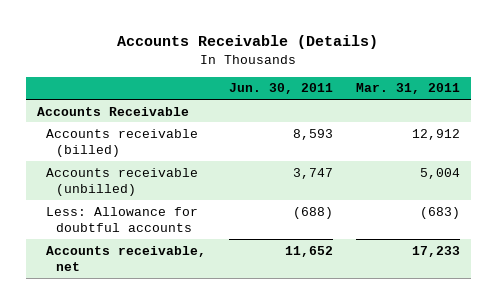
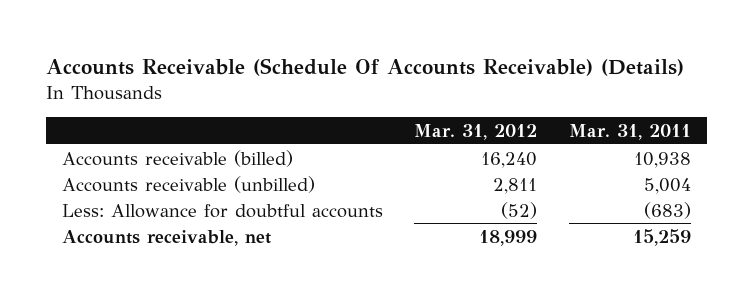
- Accounts Receivable (Details)
+ Accounts Receivable (Schedule Of Accounts Receivable) (Details)
- | Jun. 30, 2011 | Mar. 31, 2011
+ | Mar. 31, 2012 | Mar. 31, 2011
- Accounts Receivable
- Accounts receivable (billed) | 8,593 | 12,912
+ Accounts receivable (billed) | 16,240 | 10,938
- Accounts receivable, net | 11,652 | 17,233
+ Accounts receivable, net | 18,999 | 15,259

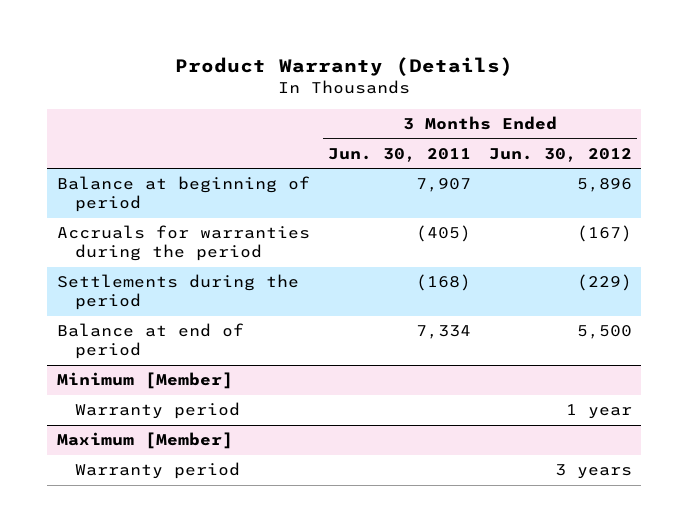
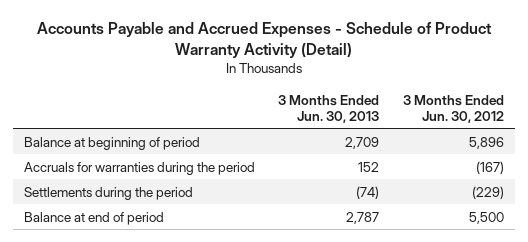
- Product Warranty (Details)
+ Accounts Payable and Accrued Expenses - Schedule of Product Warranty Activity (Detail)
- | 3 Months Ended Jun. 30, 2011 | 3 Months Ended Jun. 30, 2012
+ | 3 Months Ended Jun. 30, 2013 | 3 Months Ended Jun. 30, 2012
- Minimum [Member]
- Warranty period | | 1 year
- Maximum [Member]
- Warranty period | | 3 years

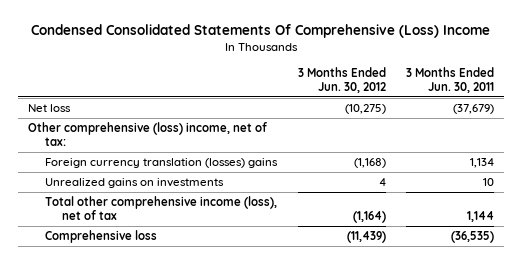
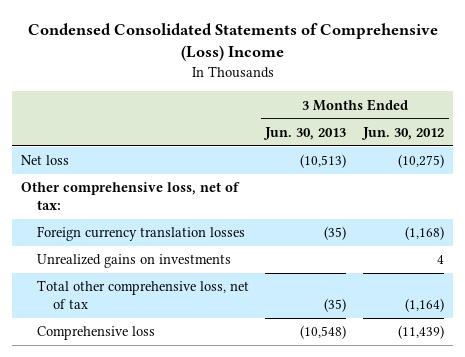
- Condensed Consolidated Statements Of Comprehensive (Loss) Income
+ Condensed Consolidated Statements of Comprehensive (Loss) Income
- | 3 Months Ended Jun. 30, 2012 | 3 Months Ended Jun. 30, 2011
+ | 3 Months Ended Jun. 30, 2013 | 3 Months Ended Jun. 30, 2012
- Other comprehensive (loss) income, net of tax:
- Foreign currency translation (losses) gains | (1,168) | 1,134
+ Other comprehensive loss, net of tax:
+ Foreign currency translation losses | (35) | (1,168)
- Total other comprehensive income (loss), net of tax | (1,164) | 1,144
+ Total other comprehensive loss, net of tax | (35) | (1,164)

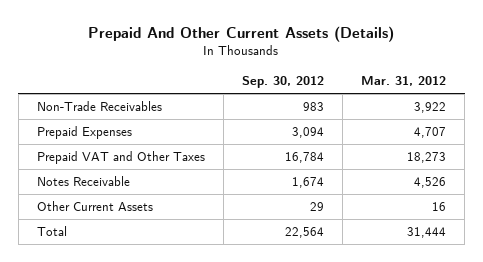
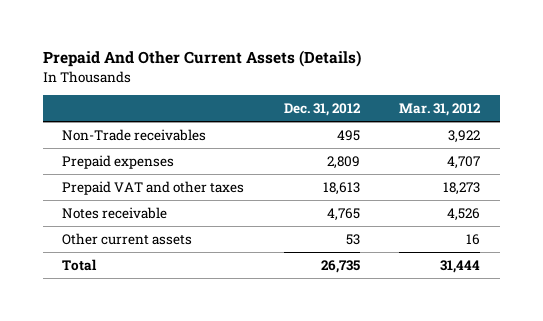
- | Sep. 30, 2012 | Mar. 31, 2012
+ | Dec. 31, 2012 | Mar. 31, 2012
- Non-Trade Receivables | 983 | 3,922
- Prepaid Expenses | 3,094 | 4,707
- Prepaid VAT and Other Taxes | 16,784 | 18,273
- Notes Receivable | 1,674 | 4,526
- Other Current Assets | 29 | 16
+ Non-Trade receivables | 495 | 3,922
+ Prepaid expenses | 2,809 | 4,707
+ Prepaid VAT and other taxes | 18,613 | 18,273
+ Notes receivable | 4,765 | 4,526
+ Other current assets | 53 | 16

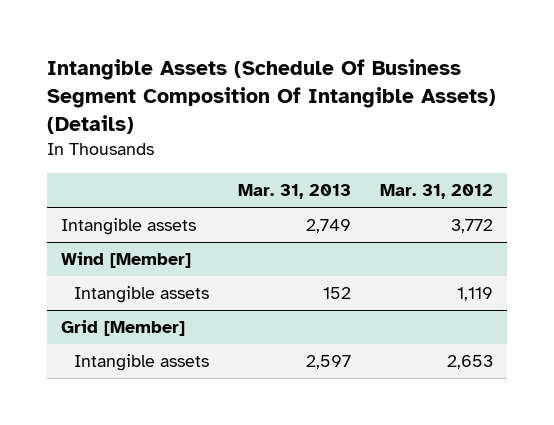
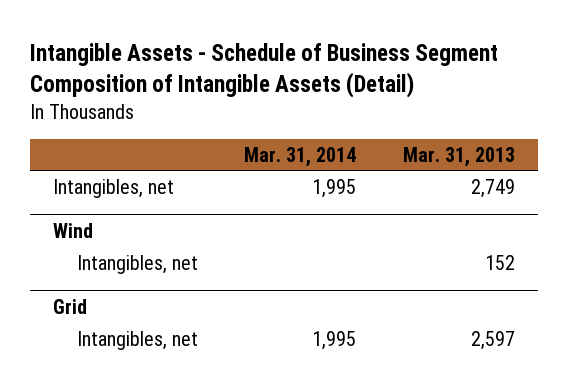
- Intangible Assets (Schedule Of Business Segment Composition Of Intangible Assets) (Details)
+ Intangible Assets - Schedule of Business Segment Composition of Intangible Assets (Detail)
- | Mar. 31, 2013 | Mar. 31, 2012
+ | Mar. 31, 2014 | Mar. 31, 2013
- Intangible assets | 2,749 | 3,772
- Wind [Member]
- Intangible assets | 152 | 1,119
- Grid [Member]
- Intangible assets | 2,597 | 2,653
+ Intangibles, net | 1,995 | 2,749
+ Wind
+ Intangibles, net | | 152
+ Grid
+ Intangibles, net | 1,995 | 2,597

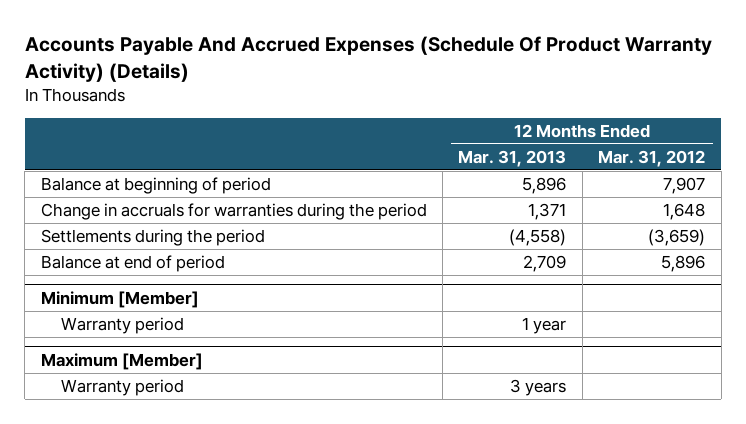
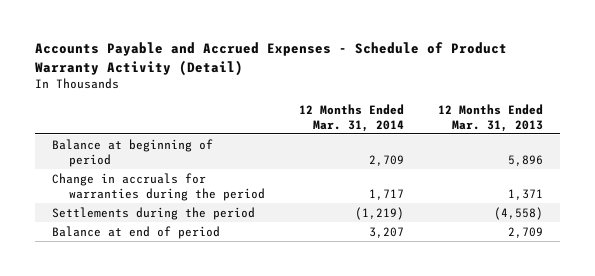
- Accounts Payable And Accrued Expenses (Schedule Of Product Warranty Activity) (Details)
+ Accounts Payable and Accrued Expenses - Schedule of Product Warranty Activity (Detail)
- | 12 Months Ended Mar. 31, 2013 | 12 Months Ended Mar. 31, 2012
+ | 12 Months Ended Mar. 31, 2014 | 12 Months Ended Mar. 31, 2013
- Minimum [Member]
- Warranty period | 1 year |
- Maximum [Member]
- Warranty period | 3 years |

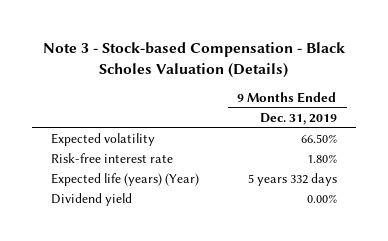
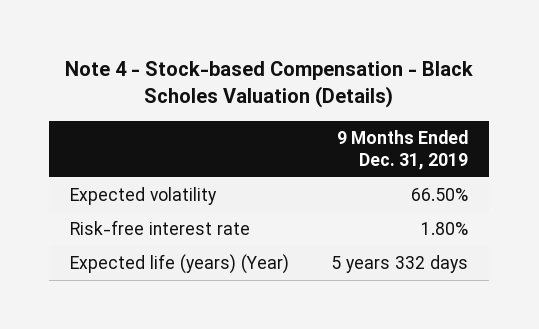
- Note 3 - Stock-based Compensation - Black Scholes Valuation (Details)
+ Note 4 - Stock-based Compensation - Black Scholes Valuation (Details)
- Dividend yield | 0.00%

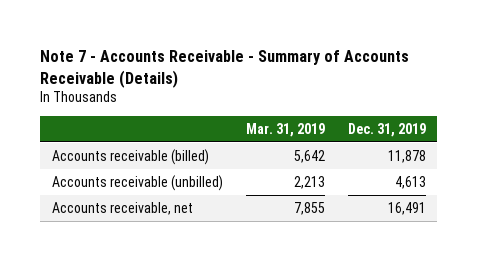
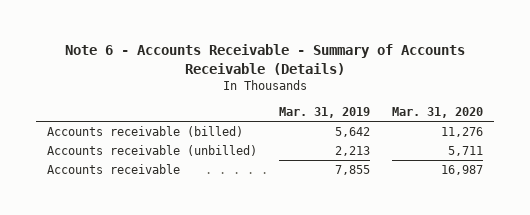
- Note 7 - Accounts Receivable - Summary of Accounts Receivable (Details)
+ Note 6 - Accounts Receivable - Summary of Accounts Receivable (Details)
- | Mar. 31, 2019 | Dec. 31, 2019
+ | Mar. 31, 2019 | Mar. 31, 2020
- Accounts receivable, net | 7,855 | 16,491
+ Accounts receivable | 7,855 | 16,987

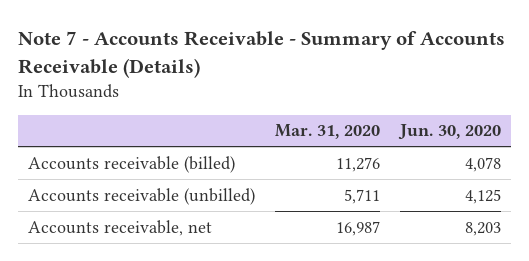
- Note 6 - Accounts Receivable - Summary of Accounts Receivable (Details)
+ Note 7 - Accounts Receivable - Summary of Accounts Receivable (Details)
- | Mar. 31, 2019 | Mar. 31, 2020
+ | Mar. 31, 2020 | Jun. 30, 2020
- Accounts receivable | 7,855 | 16,987
+ Accounts receivable, net | 16,987 | 8,203

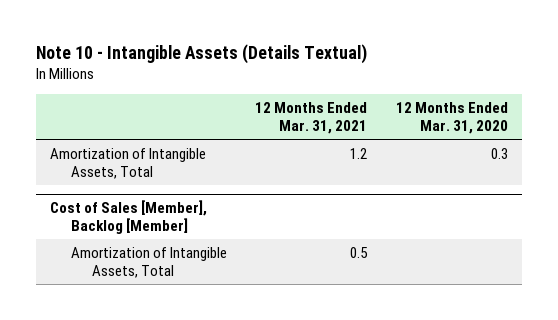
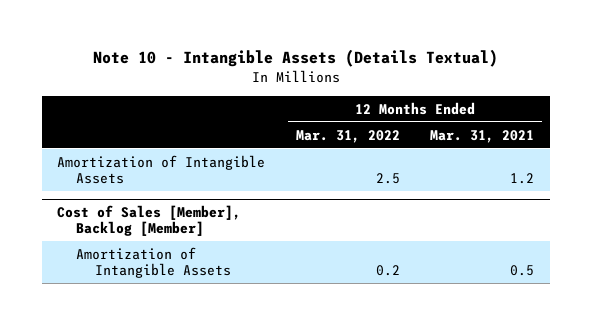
- | 12 Months Ended Mar. 31, 2021 | 12 Months Ended Mar. 31, 2020
+ | 12 Months Ended Mar. 31, 2022 | 12 Months Ended Mar. 31, 2021
- Amortization of Intangible Assets, Total | 1.2 | 0.3
+ Amortization of Intangible Assets | 2.5 | 1.2
@ Cost of Sales [Member], Backlog [Member]
- Amortization of Intangible Assets, Total | 0.5 |
+ Amortization of Intangible Assets | 0.2 | 0.5

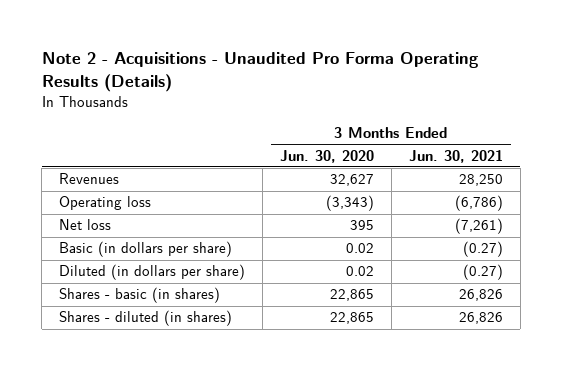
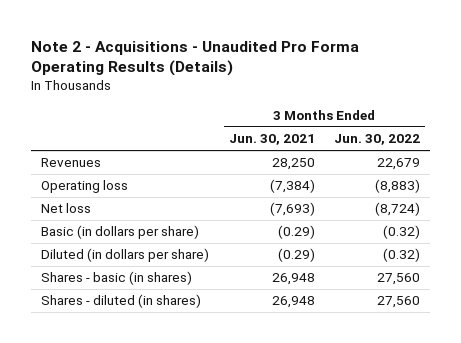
- | 3 Months Ended Jun. 30, 2020 | 3 Months Ended Jun. 30, 2021
+ | 3 Months Ended Jun. 30, 2021 | 3 Months Ended Jun. 30, 2022
- Operating loss | (3,343) | (6,786)
- Net loss | 395 | (7,261)
- Basic (in dollars per share) | 0.02 | (0.27)
- Diluted (in dollars per share) | 0.02 | (0.27)
- Shares - basic (in shares) | 22,865 | 26,826
- Shares - diluted (in shares) | 22,865 | 26,826
+ Operating loss | (7,384) | (8,883)
+ Net loss | (7,693) | (8,724)
+ Basic (in dollars per share) | (0.29) | (0.32)
+ Diluted (in dollars per share) | (0.29) | (0.32)
+ Shares - basic (in shares) | 26,948 | 27,560
+ Shares - diluted (in shares) | 26,948 | 27,560

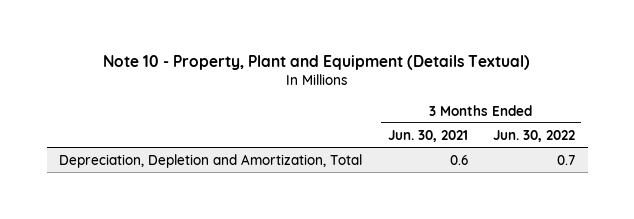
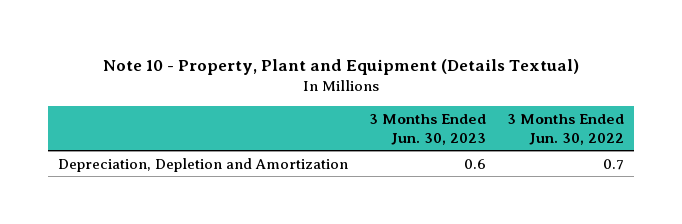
- | 3 Months Ended Jun. 30, 2021 | 3 Months Ended Jun. 30, 2022
+ | 3 Months Ended Jun. 30, 2023 | 3 Months Ended Jun. 30, 2022
- Depreciation, Depletion and Amortization, Total | 0.6 | 0.7
+ Depreciation, Depletion and Amortization | 0.6 | 0.7

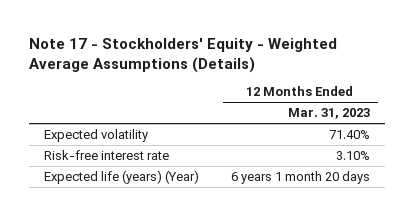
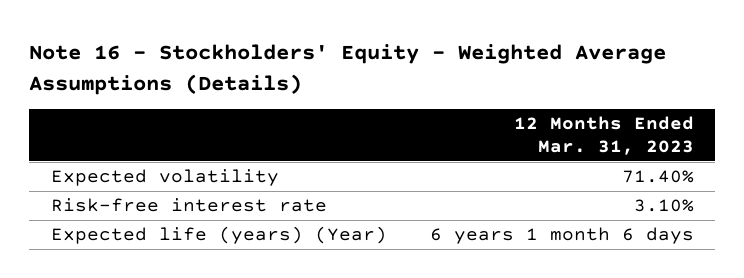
- Note 17 - Stockholders' Equity - Weighted Average Assumptions (Details)
+ Note 16 - Stockholders' Equity - Weighted Average Assumptions (Details)
- Expected life (years) (Year) | 6 years 1 month 20 days
+ Expected life (years) (Year) | 6 years 1 month 6 days

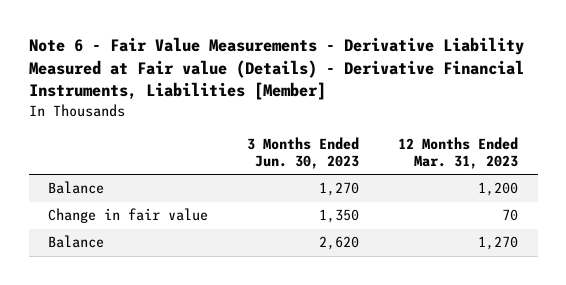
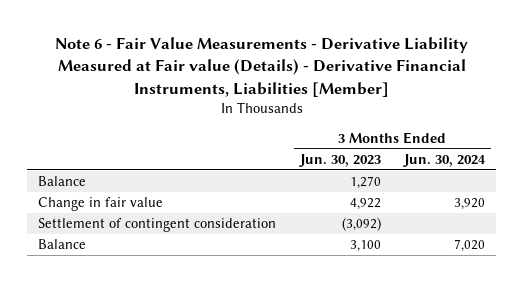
- | 3 Months Ended Jun. 30, 2023 | 12 Months Ended Mar. 31, 2023
+ | 3 Months Ended Jun. 30, 2023 | 3 Months Ended Jun. 30, 2024
- Change in fair value | 1,350 | 70
- Balance | 2,620 | 1,270
+ Change in fair value | 4,922 | 3,920
+ Settlement of contingent consideration | (3,092) |
+ Balance | 3,100 | 7,020

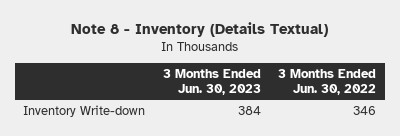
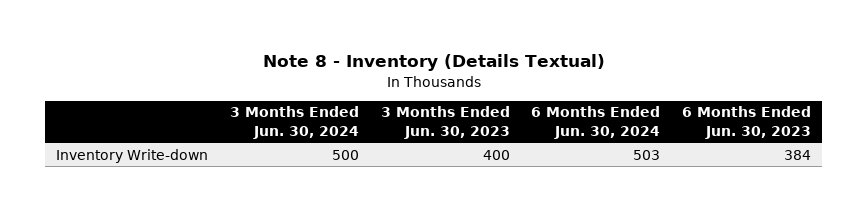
- | 3 Months Ended Jun. 30, 2023 | 3 Months Ended Jun. 30, 2022
+ | 3 Months Ended Jun. 30, 2024 | 3 Months Ended Jun. 30, 2023 | 6 Months Ended Jun. 30, 2024 | 6 Months Ended Jun. 30, 2023
- Inventory Write-down | 384 | 346
+ Inventory Write-down | 500 | 400 | 503 | 384

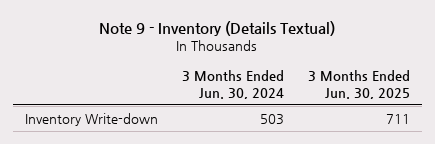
- Note 8 - Inventory (Details Textual)
+ Note 9 - Inventory (Details Textual)
- | 3 Months Ended Jun. 30, 2024 | 3 Months Ended Jun. 30, 2023 | 6 Months Ended Jun. 30, 2024 | 6 Months Ended Jun. 30, 2023
+ | 3 Months Ended Jun. 30, 2024 | 3 Months Ended Jun. 30, 2025
- Inventory Write-down | 500 | 400 | 503 | 384
+ Inventory Write-down | 503 | 711

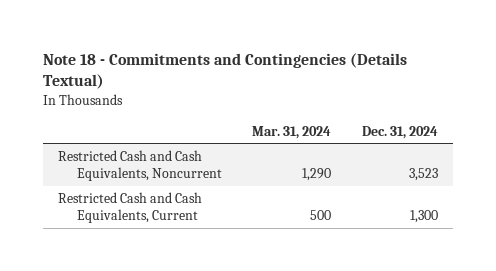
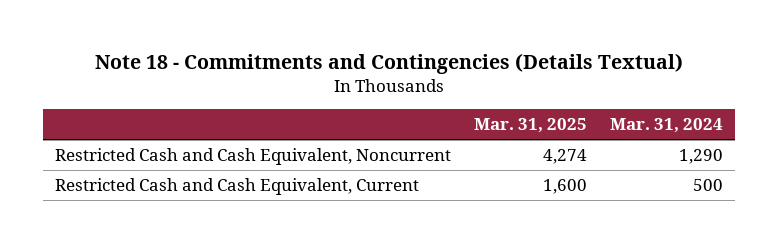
- | Mar. 31, 2024 | Dec. 31, 2024
+ | Mar. 31, 2025 | Mar. 31, 2024
- Restricted Cash and Cash Equivalents, Noncurrent | 1,290 | 3,523
- Restricted Cash and Cash Equivalents, Current | 500 | 1,300
+ Restricted Cash and Cash Equivalent, Noncurrent | 4,274 | 1,290
+ Restricted Cash and Cash Equivalent, Current | 1,600 | 500

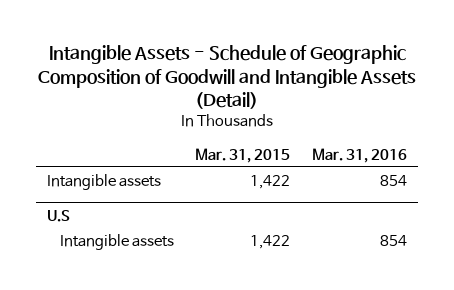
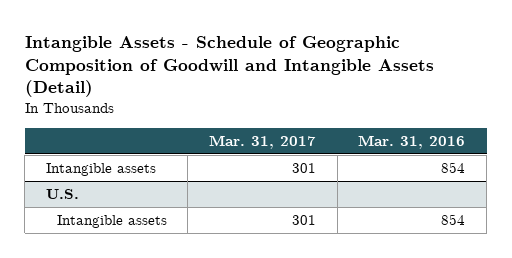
- | Mar. 31, 2015 | Mar. 31, 2016
+ | Mar. 31, 2017 | Mar. 31, 2016
- U.S
+ U.S.

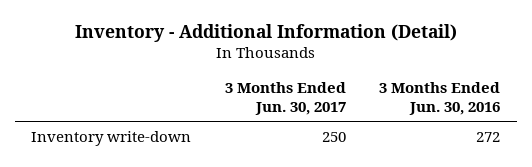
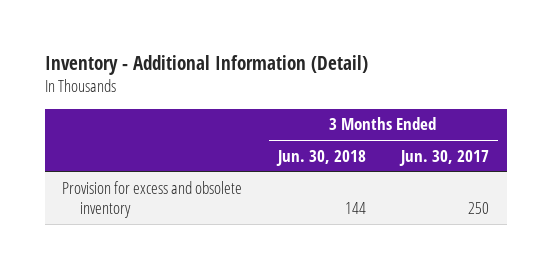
- | 3 Months Ended Jun. 30, 2017 | 3 Months Ended Jun. 30, 2016
+ | 3 Months Ended Jun. 30, 2018 | 3 Months Ended Jun. 30, 2017
- Inventory write-down | 250 | 272
+ Provision for excess and obsolete inventory | 144 | 250

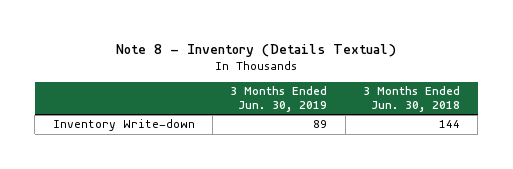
- Inventory - Additional Information (Detail)
+ Note 8 - Inventory (Details Textual)
- | 3 Months Ended Jun. 30, 2018 | 3 Months Ended Jun. 30, 2017
+ | 3 Months Ended Jun. 30, 2019 | 3 Months Ended Jun. 30, 2018
- Provision for excess and obsolete inventory | 144 | 250
+ Inventory Write-down | 89 | 144

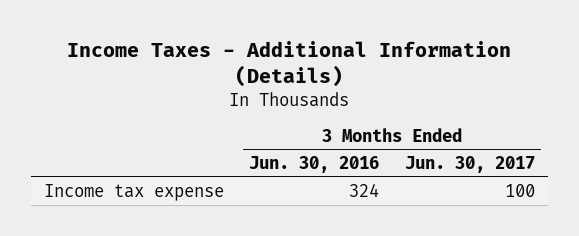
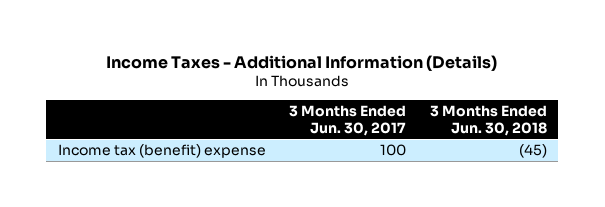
- | 3 Months Ended Jun. 30, 2016 | 3 Months Ended Jun. 30, 2017
+ | 3 Months Ended Jun. 30, 2017 | 3 Months Ended Jun. 30, 2018
- Income tax expense | 324 | 100
+ Income tax (benefit) expense | 100 | (45)

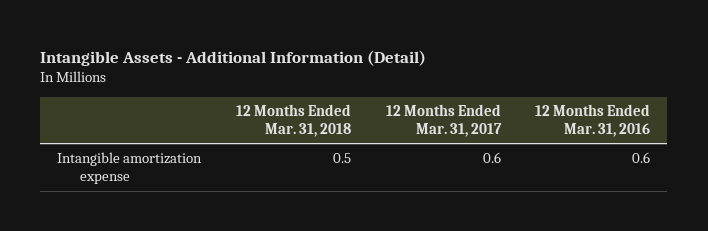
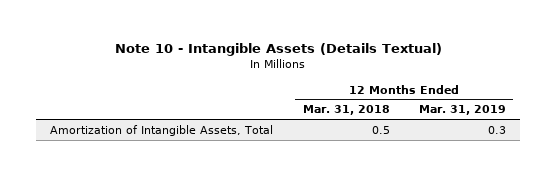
- Intangible Assets - Additional Information (Detail)
+ Note 10 - Intangible Assets (Details Textual)
- | 12 Months Ended Mar. 31, 2018 | 12 Months Ended Mar. 31, 2017 | 12 Months Ended Mar. 31, 2016
+ | 12 Months Ended Mar. 31, 2018 | 12 Months Ended Mar. 31, 2019
- Intangible amortization expense | 0.5 | 0.6 | 0.6
+ Amortization of Intangible Assets, Total | 0.5 | 0.3

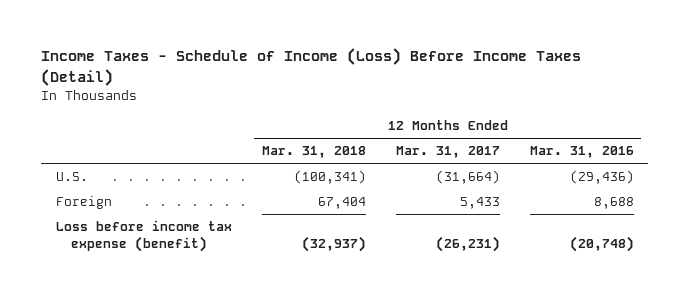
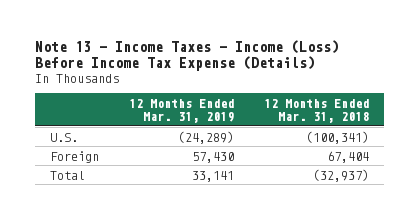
- Income Taxes - Schedule of Income (Loss) Before Income Taxes (Detail)
+ Note 13 - Income Taxes - Income (Loss) Before Income Tax Expense (Details)
- | 12 Months Ended Mar. 31, 2018 | 12 Months Ended Mar. 31, 2017 | 12 Months Ended Mar. 31, 2016
+ | 12 Months Ended Mar. 31, 2019 | 12 Months Ended Mar. 31, 2018
- Loss before income tax expense (benefit) | (32,937) | (26,231) | (20,748)
+ Total | 33,141 | (32,937)

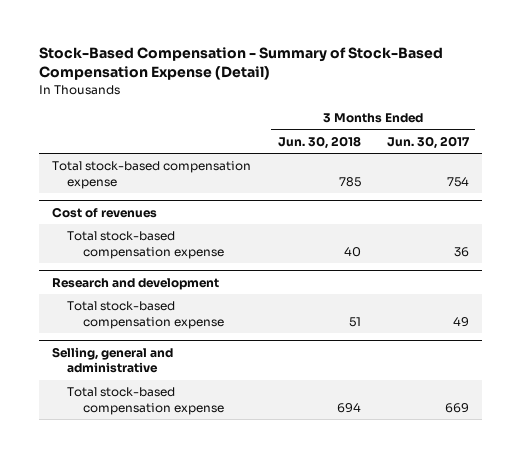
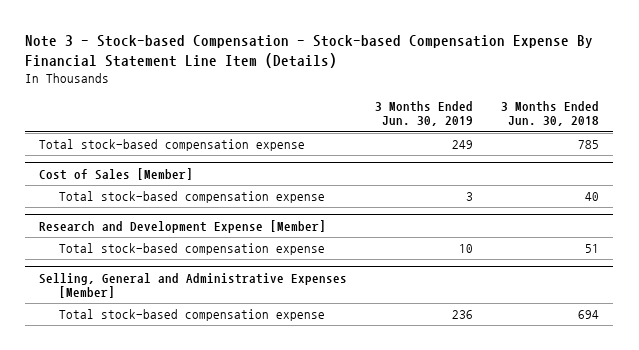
- Stock-Based Compensation - Summary of Stock-Based Compensation Expense (Detail)
+ Note 3 - Stock-based Compensation - Stock-based Compensation Expense By Financial Statement Line Item (Details)
- | 3 Months Ended Jun. 30, 2018 | 3 Months Ended Jun. 30, 2017
+ | 3 Months Ended Jun. 30, 2019 | 3 Months Ended Jun. 30, 2018
- Cost of revenues
+ Cost of Sales [Member]
- Research and development
+ Research and Development Expense [Member]
- Selling, general and administrative
+ Selling, General and Administrative Expenses [Member]

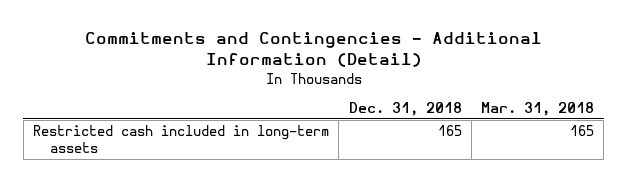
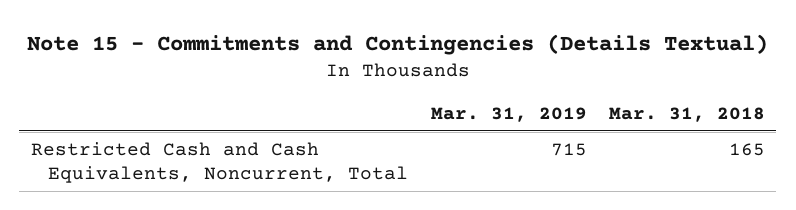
- Commitments and Contingencies - Additional Information (Detail)
+ Note 15 - Commitments and Contingencies (Details Textual)
- | Dec. 31, 2018 | Mar. 31, 2018
+ | Mar. 31, 2019 | Mar. 31, 2018
- Restricted cash included in long-term assets | 165 | 165
+ Restricted Cash and Cash Equivalents, Noncurrent, Total | 715 | 165

